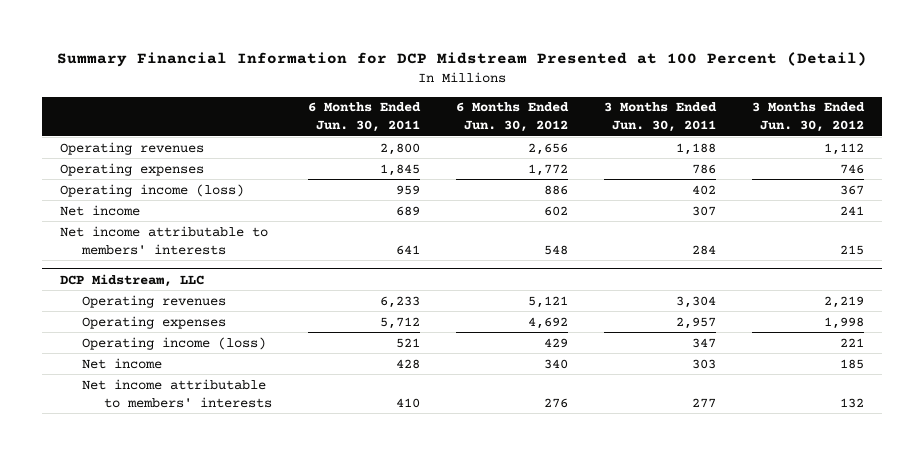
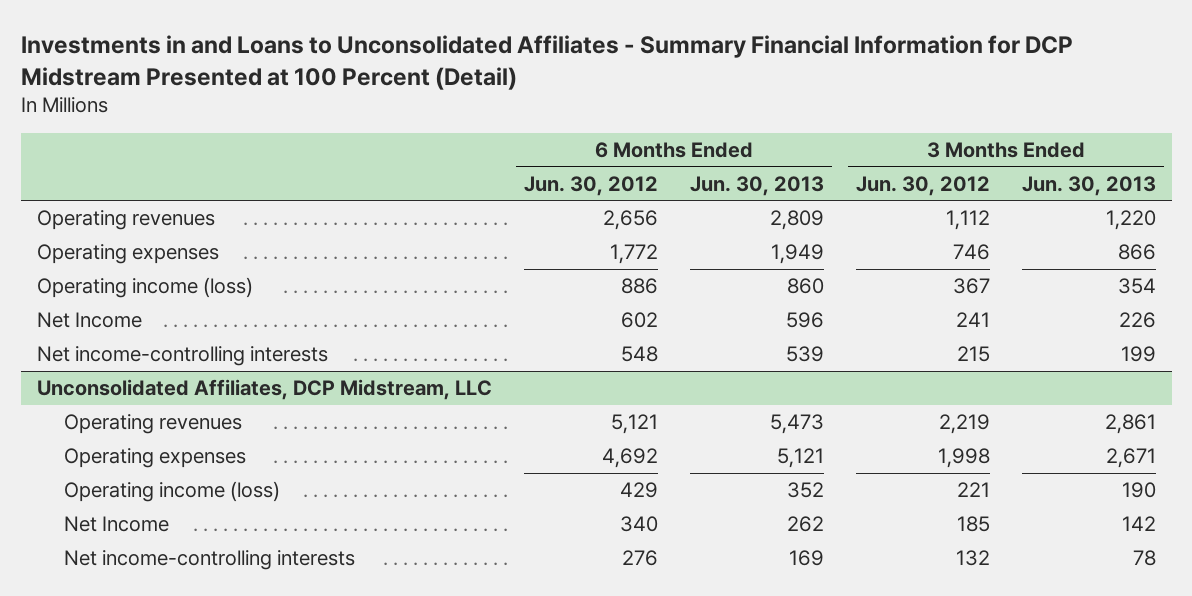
- Summary Financial Information for DCP Midstream Presented at 100 Percent (Detail)
+ Investments in and Loans to Unconsolidated Affiliates - Summary Financial Information for DCP Midstream Presented at 100 Percent (Detail)
- | 6 Months Ended Jun. 30, 2011 | 6 Months Ended Jun. 30, 2012 | 3 Months Ended Jun. 30, 2011 | 3 Months Ended Jun. 30, 2012
+ | 6 Months Ended Jun. 30, 2012 | 6 Months Ended Jun. 30, 2013 | 3 Months Ended Jun. 30, 2012 | 3 Months Ended Jun. 30, 2013
- Net income | 689 | 602 | 307 | 241
- Net income attributable to members' interests | 641 | 548 | 284 | 215
- DCP Midstream, LLC
+ Net Income | 602 | 596 | 241 | 226
+ Net income-controlling interests | 548 | 539 | 215 | 199
+ Unconsolidated Affiliates, DCP Midstream, LLC
- Net income | 428 | 340 | 303 | 185
- Net income attributable to members' interests | 410 | 276 | 277 | 132
+ Net Income | 340 | 262 | 185 | 142
+ Net income-controlling interests | 276 | 169 | 132 | 78

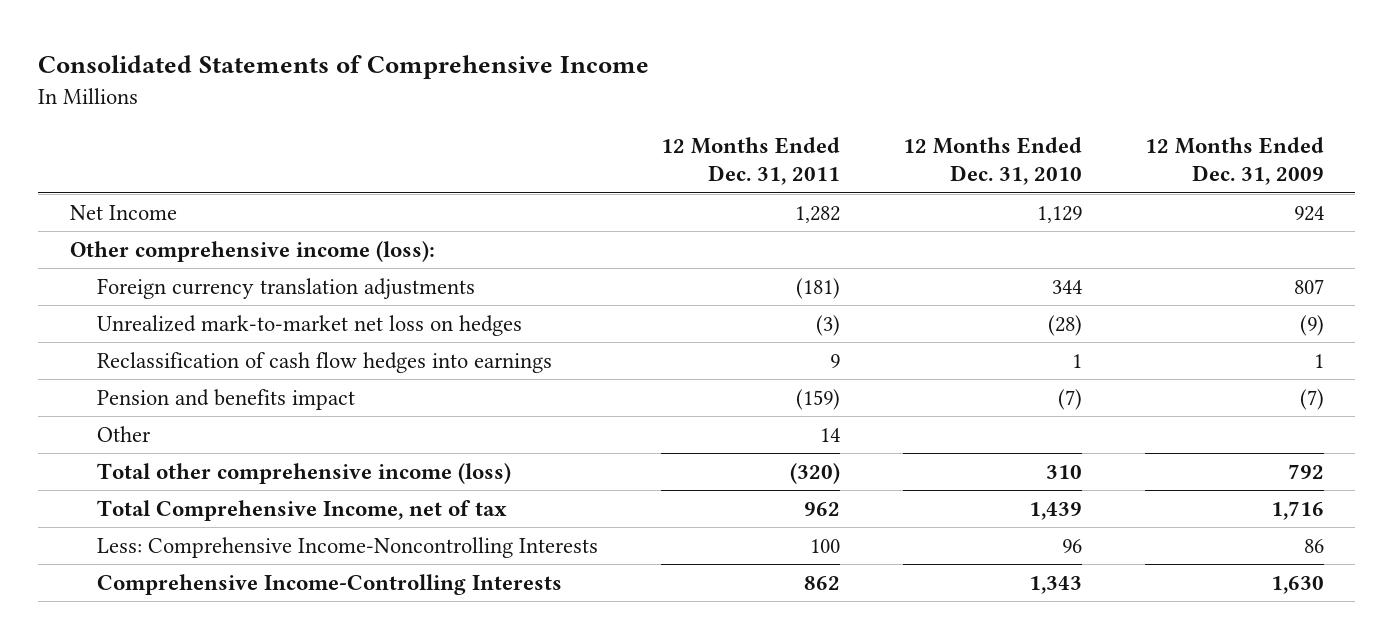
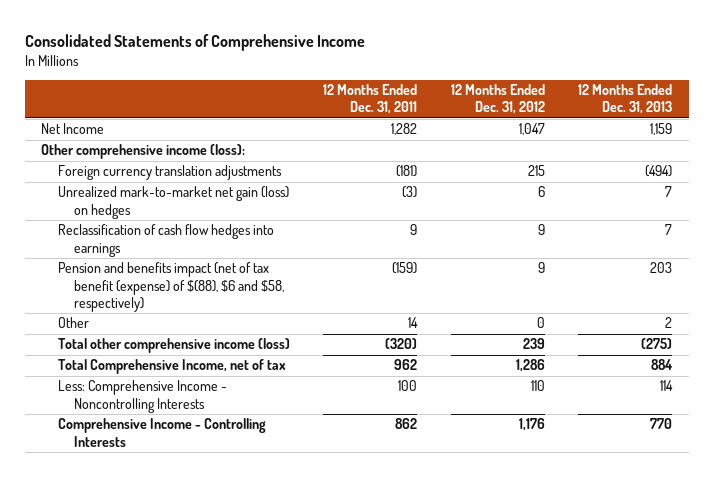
- | 12 Months Ended Dec. 31, 2011 | 12 Months Ended Dec. 31, 2010 | 12 Months Ended Dec. 31, 2009
+ | 12 Months Ended Dec. 31, 2011 | 12 Months Ended Dec. 31, 2012 | 12 Months Ended Dec. 31, 2013
- Unrealized mark-to-market net loss on hedges | (3) | (28) | (9)
+ Unrealized mark-to-market net gain (loss) on hedges | (3) | 6 | 7
- Pension and benefits impact | (159) | (7) | (7)
+ Pension and benefits impact (net of tax benefit (expense) of $(88), $6 and $58, respectively) | (159) | 9 | 203
- Less: Comprehensive Income-Noncontrolling Interests | 100 | 96 | 86
- Comprehensive Income-Controlling Interests | 862 | 1,343 | 1,630
+ Less: Comprehensive Income - Noncontrolling Interests | 100 | 110 | 114
+ Comprehensive Income - Controlling Interests | 862 | 1,176 | 770

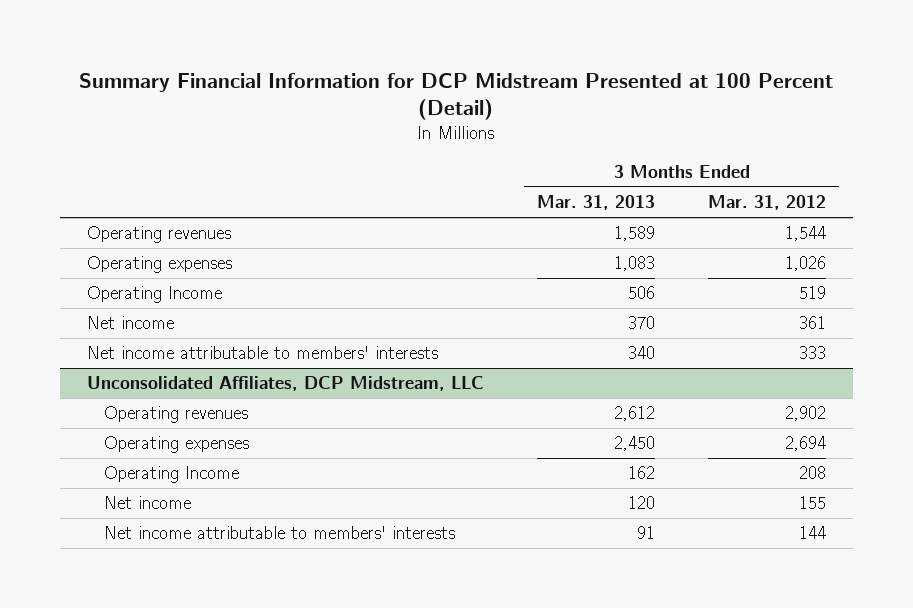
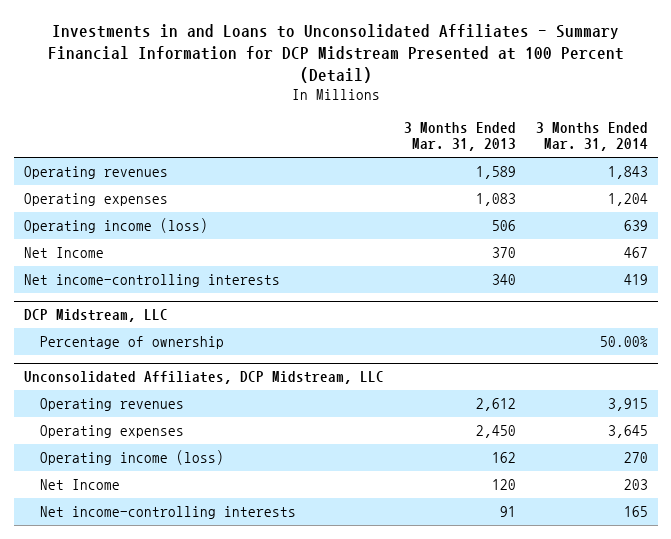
- Summary Financial Information for DCP Midstream Presented at 100 Percent (Detail)
+ Investments in and Loans to Unconsolidated Affiliates - Summary Financial Information for DCP Midstream Presented at 100 Percent (Detail)
- | 3 Months Ended Mar. 31, 2013 | 3 Months Ended Mar. 31, 2012
+ | 3 Months Ended Mar. 31, 2013 | 3 Months Ended Mar. 31, 2014
- Operating Income | 506 | 519
- Net income | 370 | 361
- Net income attributable to members' interests | 340 | 333
+ Operating income (loss) | 506 | 639
+ Net Income | 370 | 467
+ Net income-controlling interests | 340 | 419
+ DCP Midstream, LLC
+ Percentage of ownership | | 50.00%
@ Unconsolidated Affiliates, DCP Midstream, LLC
- Operating Income | 162 | 208
- Net income | 120 | 155
- Net income attributable to members' interests | 91 | 144
+ Operating income (loss) | 162 | 270
+ Net Income | 120 | 203
+ Net income-controlling interests | 91 | 165

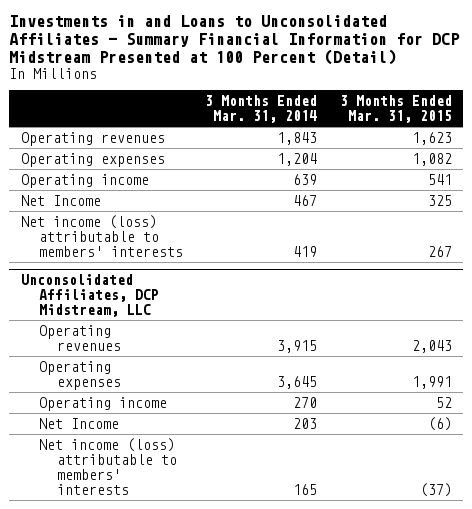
- | 3 Months Ended Mar. 31, 2013 | 3 Months Ended Mar. 31, 2014
+ | 3 Months Ended Mar. 31, 2014 | 3 Months Ended Mar. 31, 2015
- Operating income (loss) | 506 | 639
+ Operating income | 639 | 541
- Net income-controlling interests | 340 | 419
- DCP Midstream, LLC
- Percentage of ownership | | 50.00%
+ Net income (loss) attributable to members' interests | 419 | 267
@ Unconsolidated Affiliates, DCP Midstream, LLC
- Operating income (loss) | 162 | 270
+ Operating income | 270 | 52
- Net income-controlling interests | 91 | 165
+ Net income (loss) attributable to members' interests | 165 | (37)

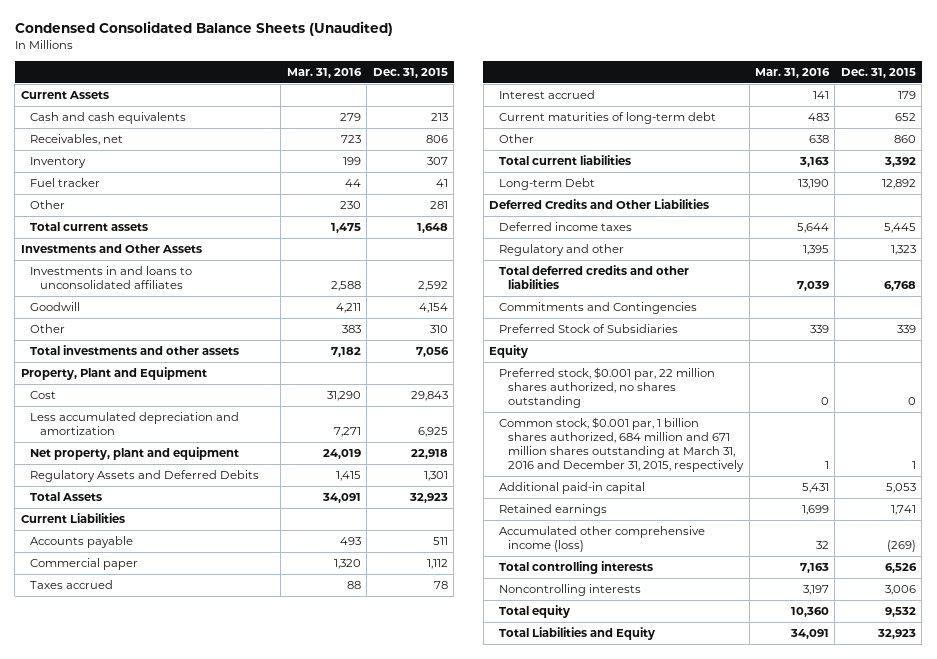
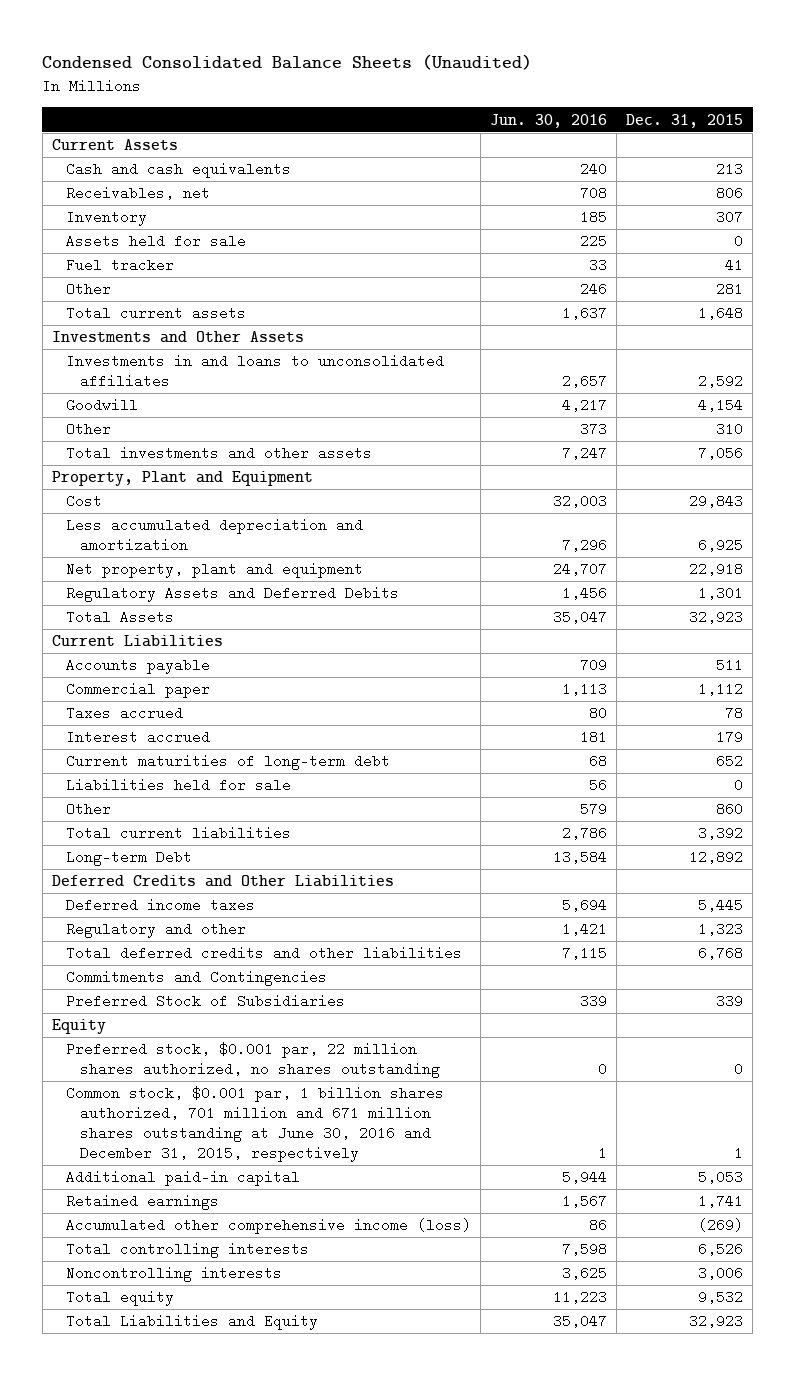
- | Mar. 31, 2016 | Dec. 31, 2015
+ | Jun. 30, 2016 | Dec. 31, 2015
+ Assets held for sale | 225 | 0
+ Liabilities held for sale | 56 | 0
- Common stock, $0.001 par, 1 billion shares authorized, 684 million and 671 million shares outstanding at March 31, 2016 and December 31, 2015, respectively | 1 | 1
+ Common stock, $0.001 par, 1 billion shares authorized, 701 million and 671 million shares outstanding at June 30, 2016 and December 31, 2015, respectively | 1 | 1

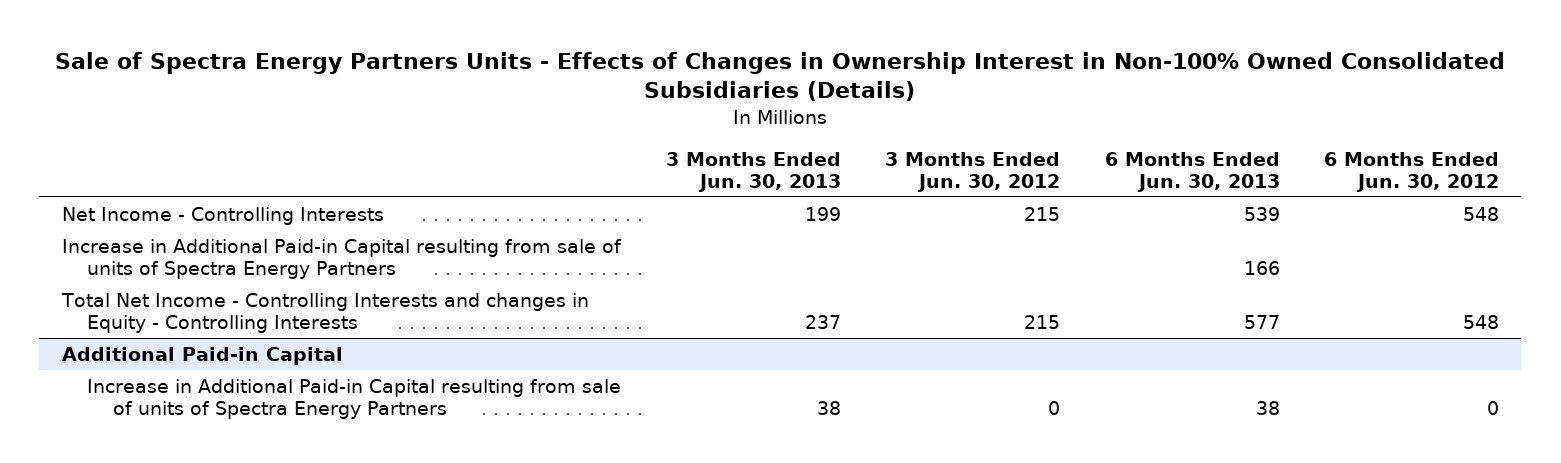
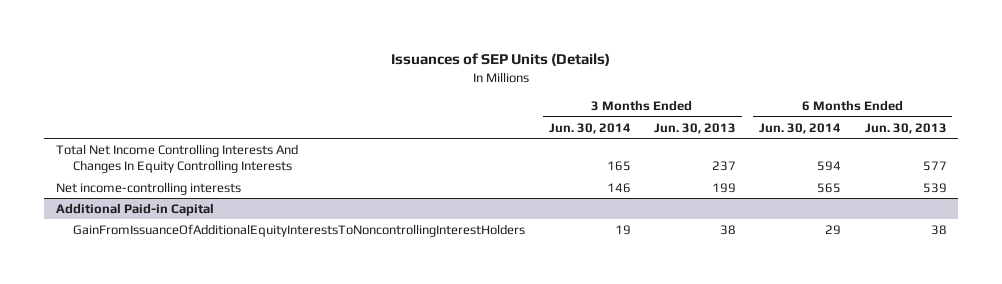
- Sale of Spectra Energy Partners Units - Effects of Changes in Ownership Interest in Non-100% Owned Consolidated Subsidiaries (Details)
+ Issuances of SEP Units (Details)
- | 3 Months Ended Jun. 30, 2013 | 3 Months Ended Jun. 30, 2012 | 6 Months Ended Jun. 30, 2013 | 6 Months Ended Jun. 30, 2012
+ | 3 Months Ended Jun. 30, 2014 | 3 Months Ended Jun. 30, 2013 | 6 Months Ended Jun. 30, 2014 | 6 Months Ended Jun. 30, 2013
- Net Income - Controlling Interests | 199 | 215 | 539 | 548
- Increase in Additional Paid-in Capital resulting from sale of units of Spectra Energy Partners | | | 166 |
- Total Net Income - Controlling Interests and changes in Equity - Controlling Interests | 237 | 215 | 577 | 548
+ Total Net Income Controlling Interests And Changes In Equity Controlling Interests | 165 | 237 | 594 | 577
+ Net income-controlling interests | 146 | 199 | 565 | 539
@ Additional Paid-in Capital
- Increase in Additional Paid-in Capital resulting from sale of units of Spectra Energy Partners | 38 | 0 | 38 | 0
+ GainFromIssuanceOfAdditionalEquityInterestsToNoncontrollingInterestHolders | 19 | 38 | 29 | 38

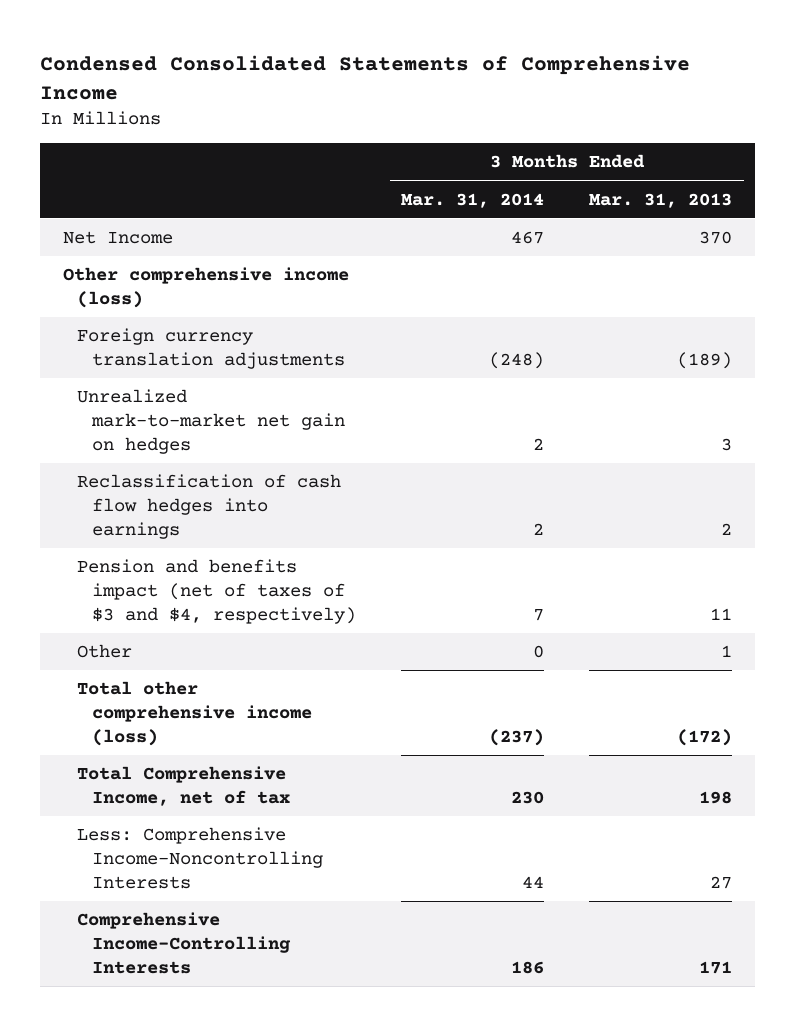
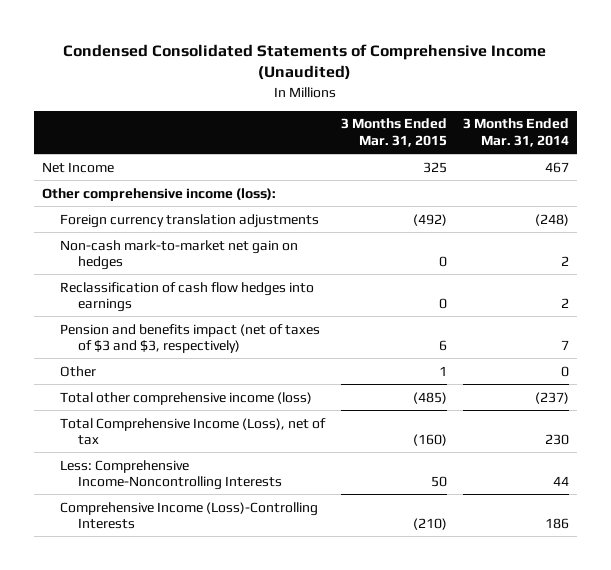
- Condensed Consolidated Statements of Comprehensive Income
+ Condensed Consolidated Statements of Comprehensive Income (Unaudited)
- | 3 Months Ended Mar. 31, 2014 | 3 Months Ended Mar. 31, 2013
+ | 3 Months Ended Mar. 31, 2015 | 3 Months Ended Mar. 31, 2014
- Other comprehensive income (loss)
+ Other comprehensive income (loss):
- Unrealized mark-to-market net gain on hedges | 2 | 3
+ Non-cash mark-to-market net gain on hedges | 0 | 2
- Pension and benefits impact (net of taxes of $3 and $4, respectively) | 7 | 11
+ Pension and benefits impact (net of taxes of $3 and $3, respectively) | 6 | 7
- Total Comprehensive Income, net of tax | 230 | 198
+ Total Comprehensive Income (Loss), net of tax | (160) | 230
- Comprehensive Income-Controlling Interests | 186 | 171
+ Comprehensive Income (Loss)-Controlling Interests | (210) | 186

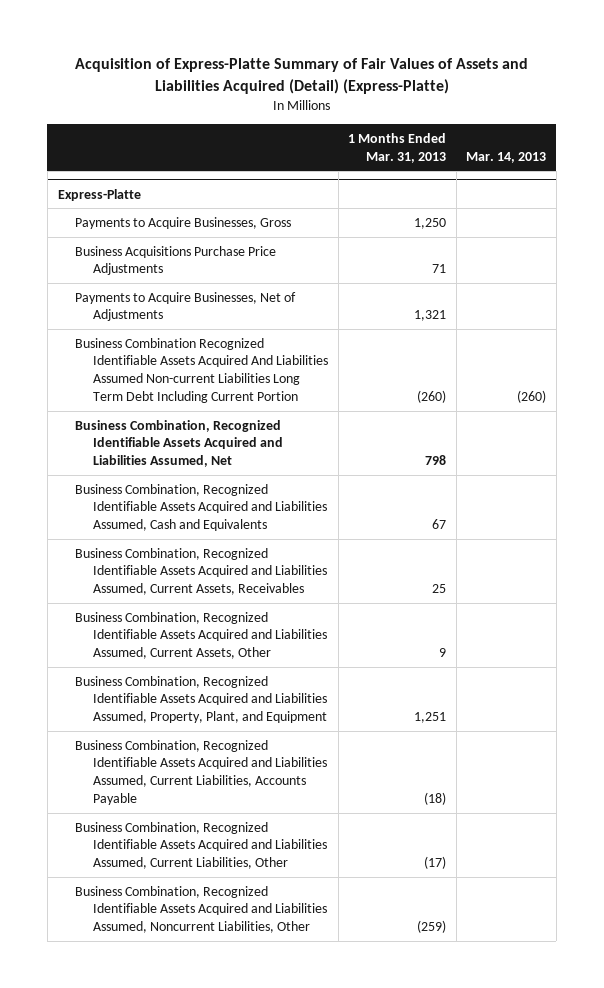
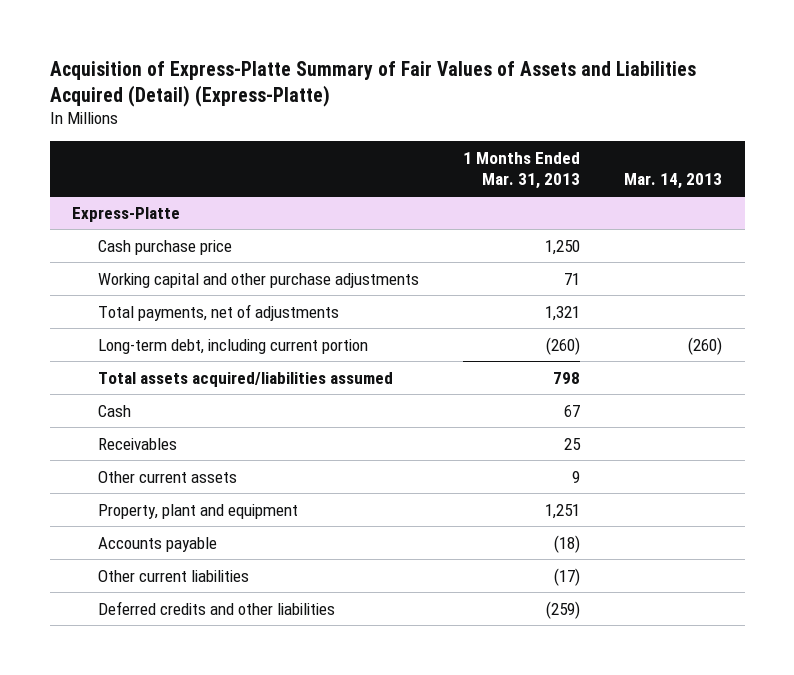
@ Express-Platte
- Payments to Acquire Businesses, Gross | 1,250 |
- Business Acquisitions Purchase Price Adjustments | 71 |
- Payments to Acquire Businesses, Net of Adjustments | 1,321 |
- Business Combination Recognized Identifiable Assets Acquired And Liabilities Assumed Non-current Liabilities Long Term Debt Including Current Portion | (260) | (260)
- Business Combination, Recognized Identifiable Assets Acquired and Liabilities Assumed, Net | 798 |
- Business Combination, Recognized Identifiable Assets Acquired and Liabilities Assumed, Cash and Equivalents | 67 |
- Business Combination, Recognized Identifiable Assets Acquired and Liabilities Assumed, Current Assets, Receivables | 25 |
- Business Combination, Recognized Identifiable Assets Acquired and Liabilities Assumed, Current Assets, Other | 9 |
- Business Combination, Recognized Identifiable Assets Acquired and Liabilities Assumed, Property, Plant, and Equipment | 1,251 |
- Business Combination, Recognized Identifiable Assets Acquired and Liabilities Assumed, Current Liabilities, Accounts Payable | (18) |
- Business Combination, Recognized Identifiable Assets Acquired and Liabilities Assumed, Current Liabilities, Other | (17) |
- Business Combination, Recognized Identifiable Assets Acquired and Liabilities Assumed, Noncurrent Liabilities, Other | (259) |
+ Cash purchase price | 1,250 |
+ Working capital and other purchase adjustments | 71 |
+ Total payments, net of adjustments | 1,321 |
+ Long-term debt, including current portion | (260) | (260)
+ Total assets acquired/liabilities assumed | 798 |
+ Cash | 67 |
+ Receivables | 25 |
+ Other current assets | 9 |
+ Property, plant and equipment | 1,251 |
+ Accounts payable | (18) |
+ Other current liabilities | (17) |
+ Deferred credits and other liabilities | (259) |

